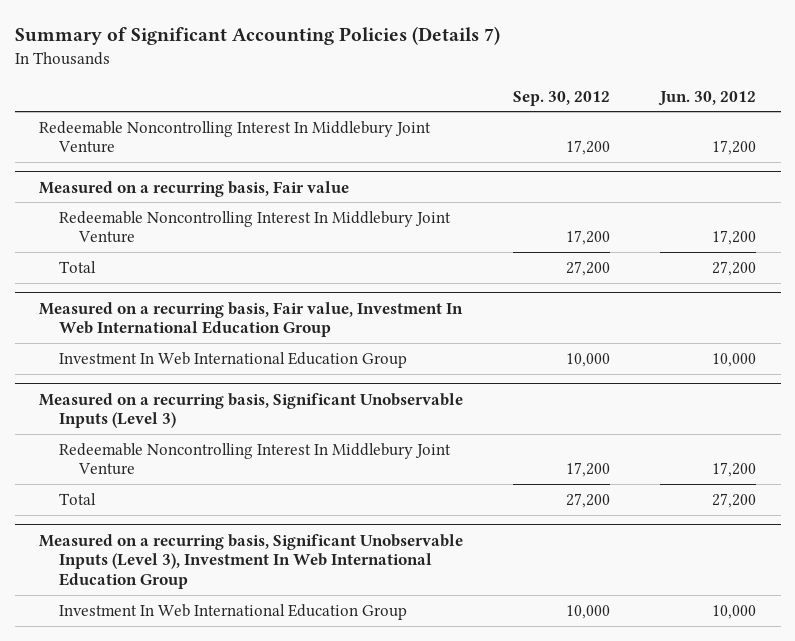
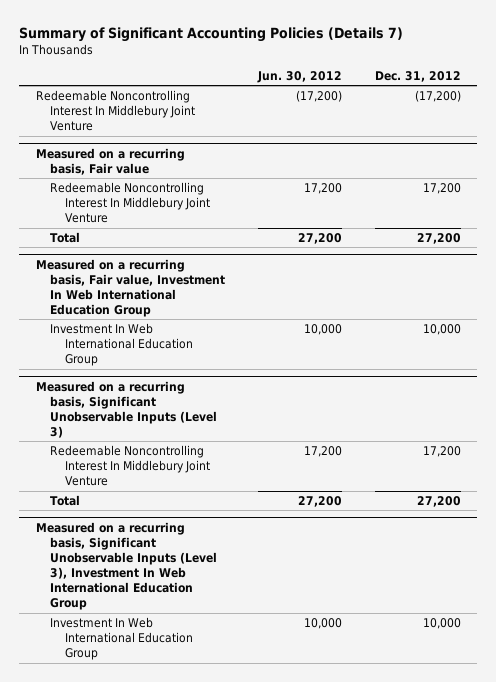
- | Sep. 30, 2012 | Jun. 30, 2012
+ | Jun. 30, 2012 | Dec. 31, 2012
- Redeemable Noncontrolling Interest In Middlebury Joint Venture | 17,200 | 17,200
+ Redeemable Noncontrolling Interest In Middlebury Joint Venture | (17,200) | (17,200)

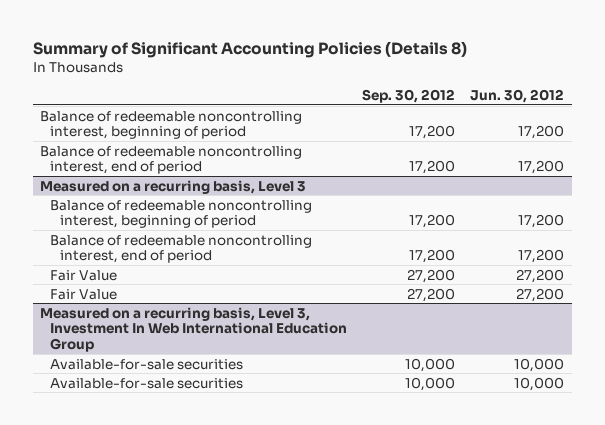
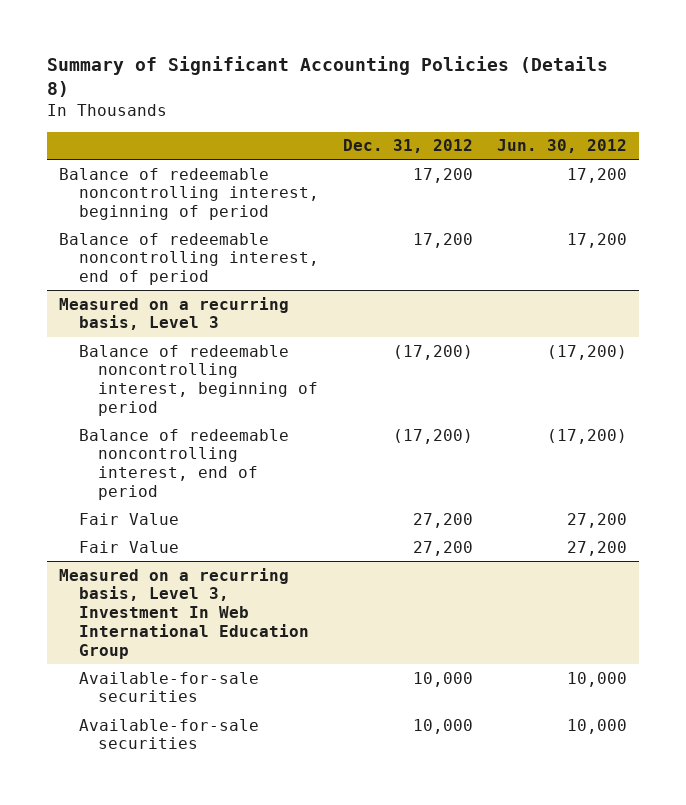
- | Sep. 30, 2012 | Jun. 30, 2012
+ | Dec. 31, 2012 | Jun. 30, 2012
@ Measured on a recurring basis, Level 3
- Balance of redeemable noncontrolling interest, beginning of period | 17,200 | 17,200
- Balance of redeemable noncontrolling interest, end of period | 17,200 | 17,200
+ Balance of redeemable noncontrolling interest, beginning of period | (17,200) | (17,200)
+ Balance of redeemable noncontrolling interest, end of period | (17,200) | (17,200)

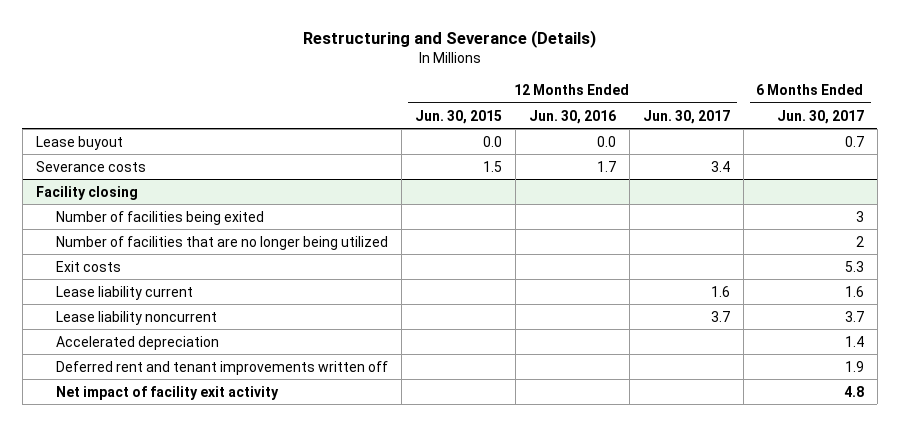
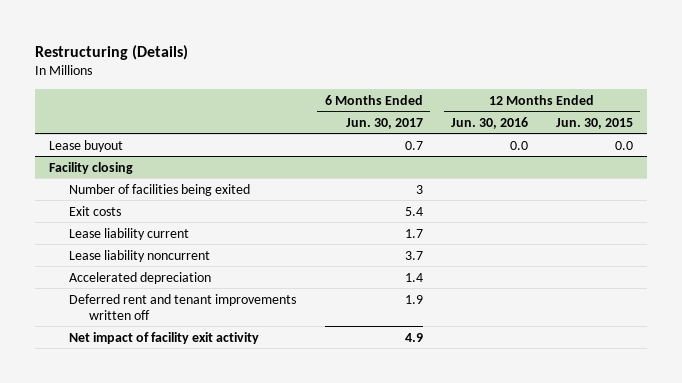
- Restructuring and Severance (Details)
+ Restructuring (Details)
- | 12 Months Ended Jun. 30, 2015 | 12 Months Ended Jun. 30, 2016 | 12 Months Ended Jun. 30, 2017 | 6 Months Ended Jun. 30, 2017
+ | 6 Months Ended Jun. 30, 2017 | 12 Months Ended Jun. 30, 2016 | 12 Months Ended Jun. 30, 2015
- Severance costs | 1.5 | 1.7 | 3.4 |
@ Facility closing
- Number of facilities that are no longer being utilized | | | | 2
- Exit costs | | | | 5.3
- Lease liability current | | | 1.6 | 1.6
+ Exit costs | 5.4 | |
+ Lease liability current | 1.7 | |
- Net impact of facility exit activity | | | | 4.8
+ Net impact of facility exit activity | 4.9 | |

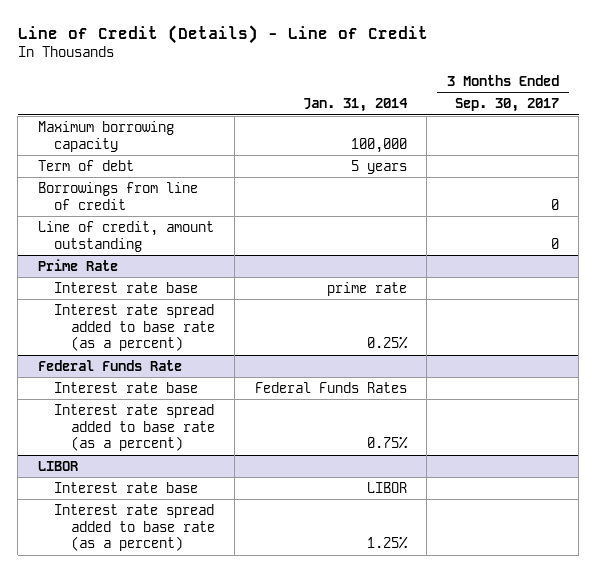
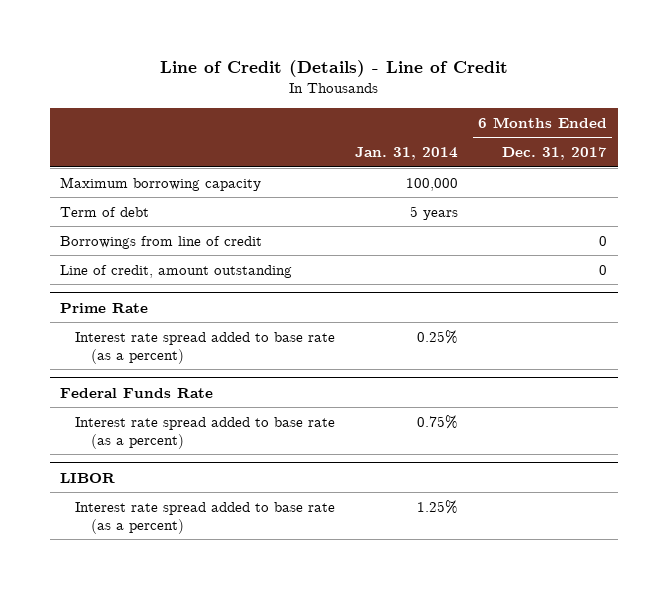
- | Jan. 31, 2014 | 3 Months Ended Sep. 30, 2017
+ | Jan. 31, 2014 | 6 Months Ended Dec. 31, 2017
@ Prime Rate
- Interest rate base | prime rate |
@ Federal Funds Rate
- Interest rate base | Federal Funds Rates |
@ LIBOR
- Interest rate base | LIBOR |

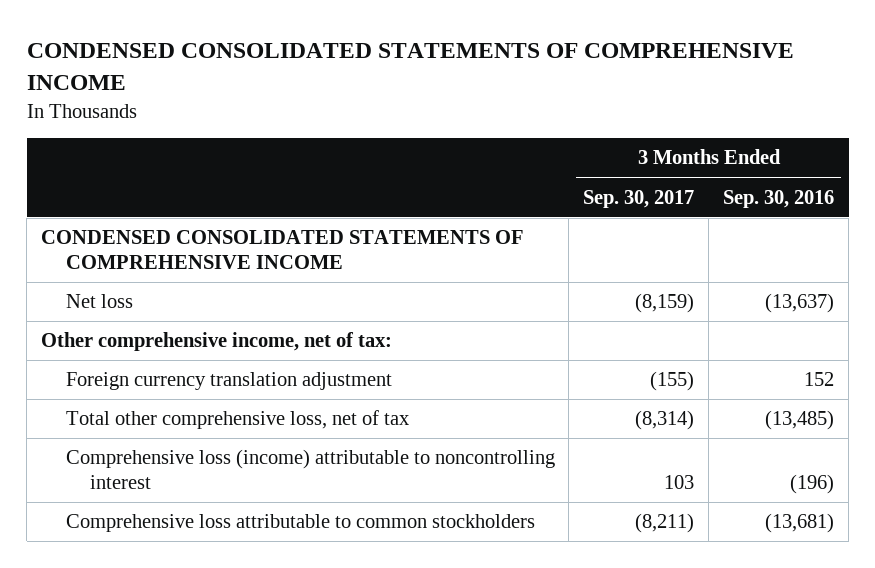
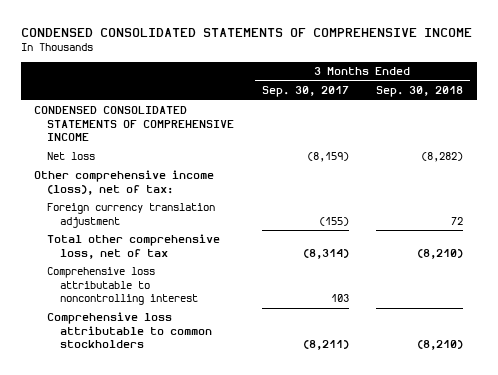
- | 3 Months Ended Sep. 30, 2017 | 3 Months Ended Sep. 30, 2016
+ | 3 Months Ended Sep. 30, 2017 | 3 Months Ended Sep. 30, 2018
- Other comprehensive income, net of tax:
+ Other comprehensive income (loss), net of tax:
- Comprehensive loss (income) attributable to noncontrolling interest | 103 | (196)
+ Comprehensive loss attributable to noncontrolling interest | 103 |

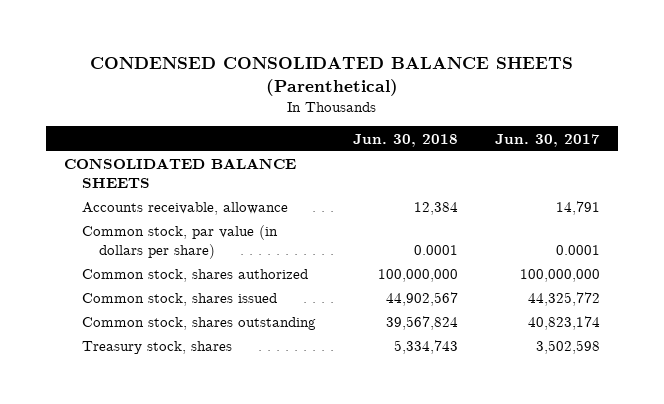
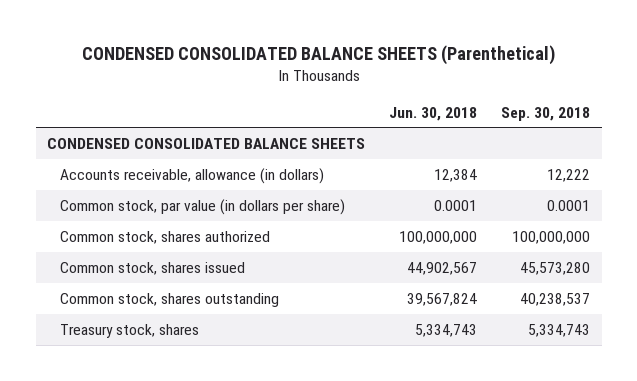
- | Jun. 30, 2018 | Jun. 30, 2017
+ | Jun. 30, 2018 | Sep. 30, 2018
- CONSOLIDATED BALANCE SHEETS
- Accounts receivable, allowance | 12,384 | 14,791
+ CONDENSED CONSOLIDATED BALANCE SHEETS
+ Accounts receivable, allowance (in dollars) | 12,384 | 12,222

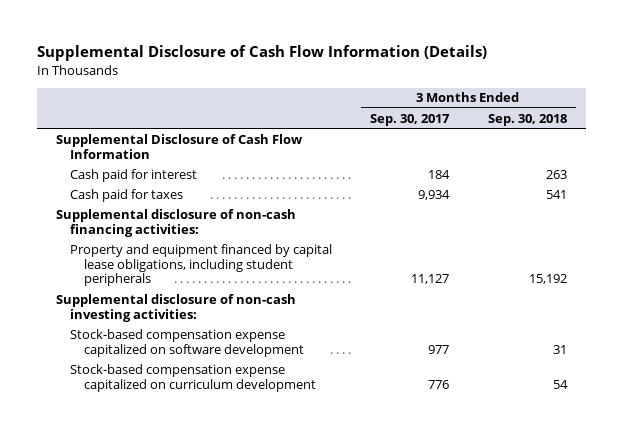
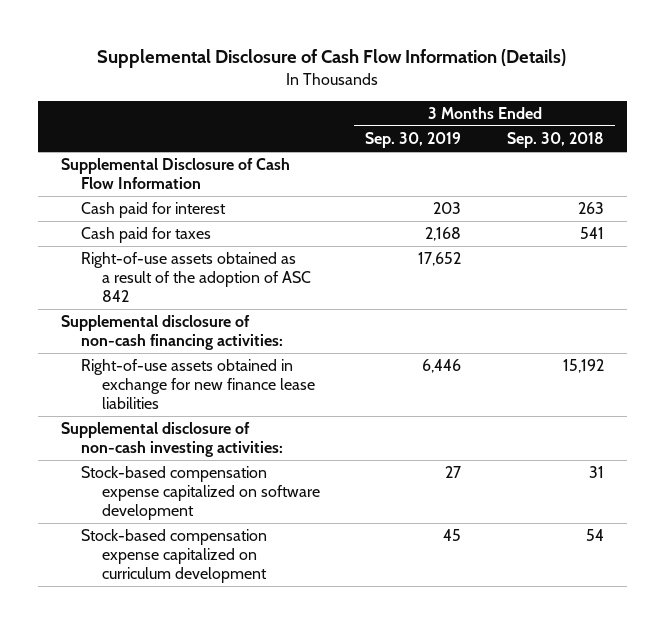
- | 3 Months Ended Sep. 30, 2017 | 3 Months Ended Sep. 30, 2018
+ | 3 Months Ended Sep. 30, 2019 | 3 Months Ended Sep. 30, 2018
+ Right-of-use assets obtained as a result of the adoption of ASC 842 | 17,652 |
- Property and equipment financed by capital lease obligations, including student peripherals | 11,127 | 15,192
+ Right-of-use assets obtained in exchange for new finance lease liabilities | 6,446 | 15,192

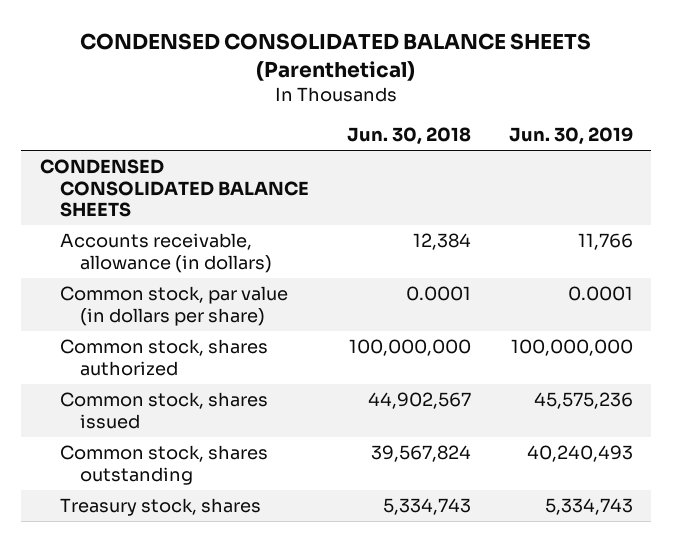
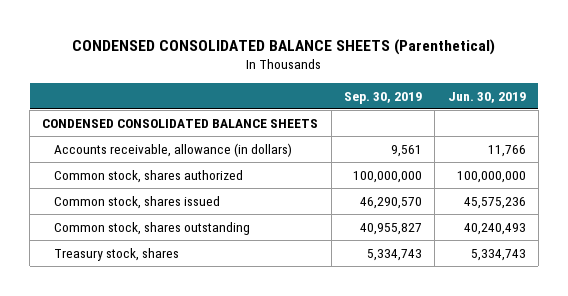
- | Jun. 30, 2018 | Jun. 30, 2019
+ | Sep. 30, 2019 | Jun. 30, 2019
- Common stock, par value (in dollars per share) | 0.0001 | 0.0001

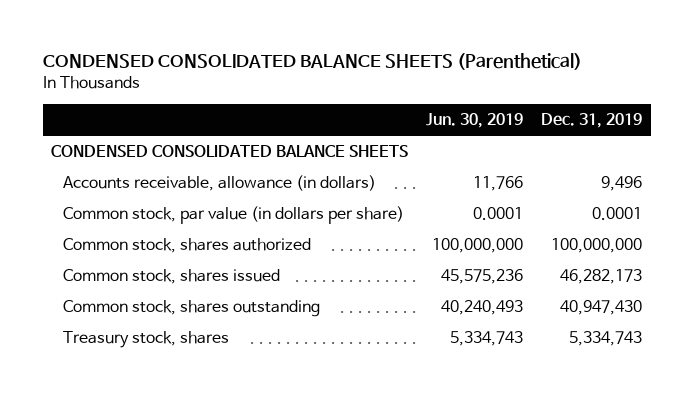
- | Sep. 30, 2019 | Jun. 30, 2019
+ | Jun. 30, 2019 | Dec. 31, 2019
+ Common stock, par value (in dollars per share) | 0.0001 | 0.0001

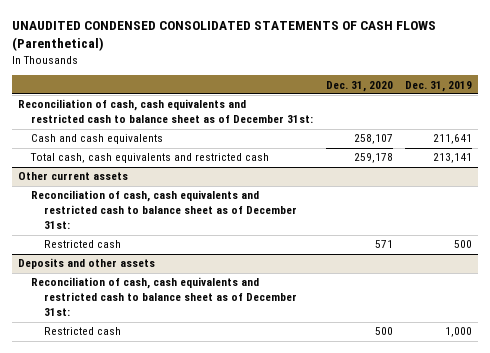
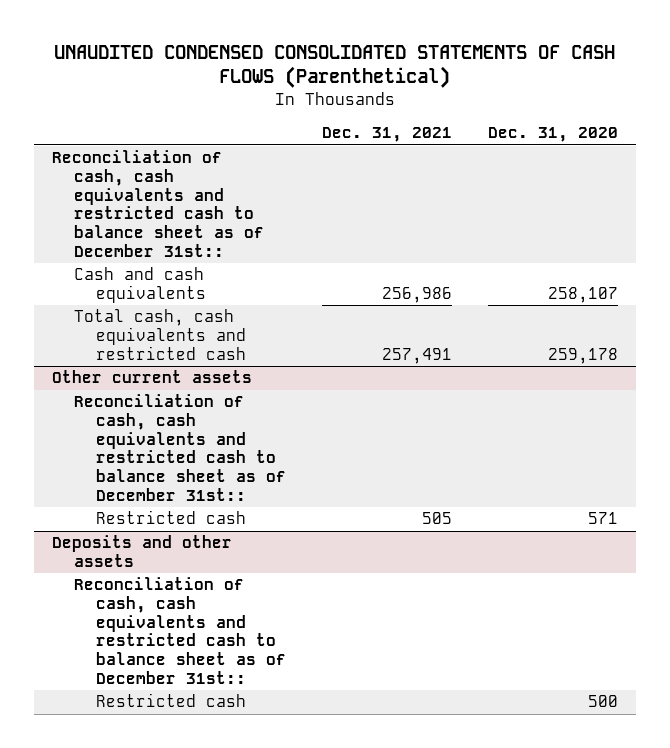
- | Dec. 31, 2020 | Dec. 31, 2019
+ | Dec. 31, 2021 | Dec. 31, 2020
- Reconciliation of cash, cash equivalents and restricted cash to balance sheet as of December 31st:
+ Reconciliation of cash, cash equivalents and restricted cash to balance sheet as of December 31st::
@ Other current assets
- Reconciliation of cash, cash equivalents and restricted cash to balance sheet as of December 31st:
+ Reconciliation of cash, cash equivalents and restricted cash to balance sheet as of December 31st::
@ Deposits and other assets
- Reconciliation of cash, cash equivalents and restricted cash to balance sheet as of December 31st:
+ Reconciliation of cash, cash equivalents and restricted cash to balance sheet as of December 31st::

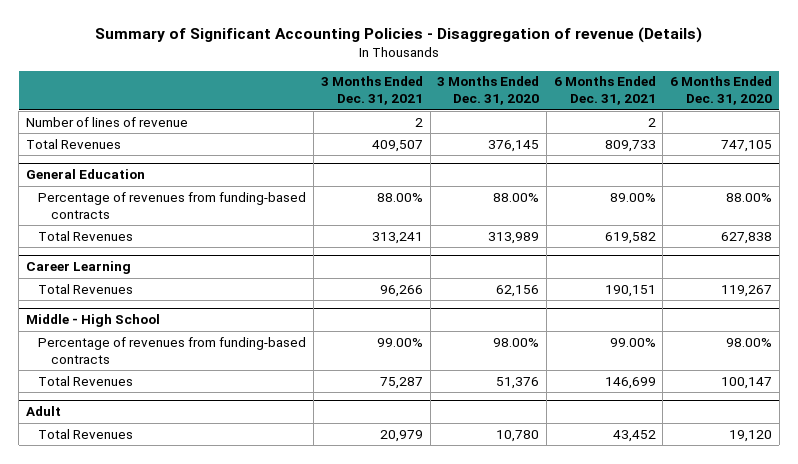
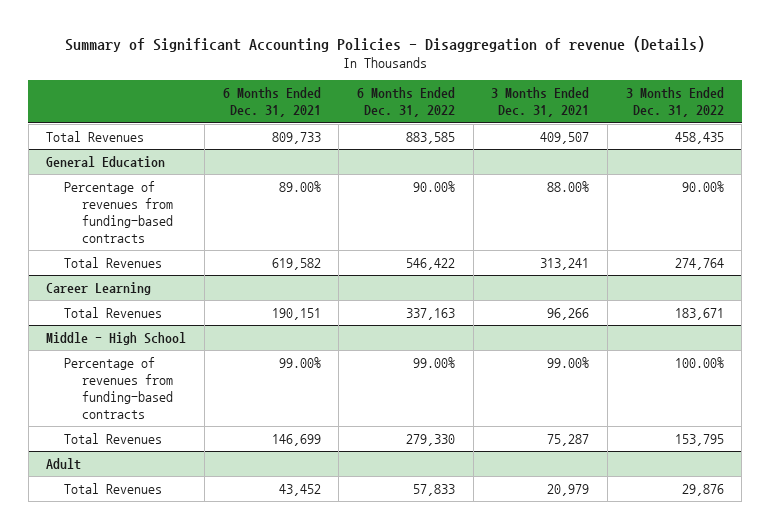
- | 3 Months Ended Dec. 31, 2021 | 3 Months Ended Dec. 31, 2020 | 6 Months Ended Dec. 31, 2021 | 6 Months Ended Dec. 31, 2020
+ | 6 Months Ended Dec. 31, 2021 | 6 Months Ended Dec. 31, 2022 | 3 Months Ended Dec. 31, 2021 | 3 Months Ended Dec. 31, 2022
- Number of lines of revenue | 2 | | 2 |

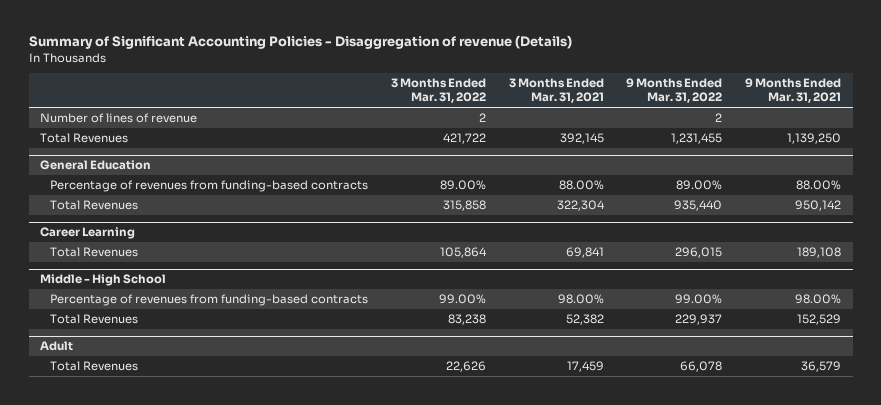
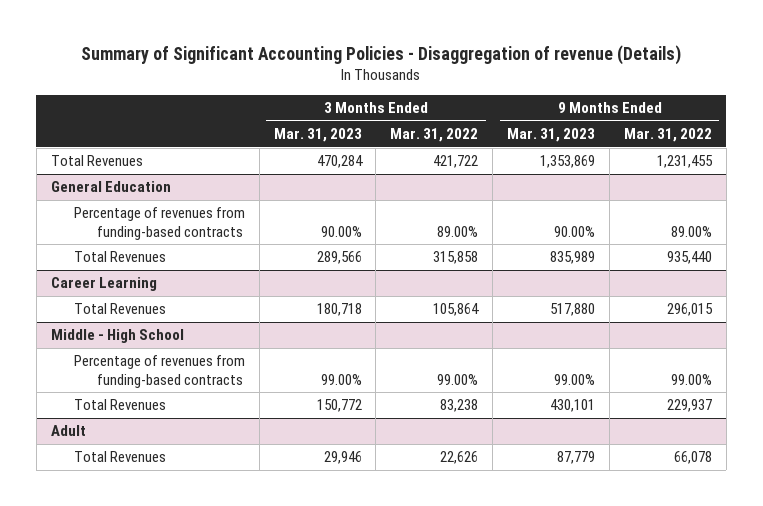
- | 3 Months Ended Mar. 31, 2022 | 3 Months Ended Mar. 31, 2021 | 9 Months Ended Mar. 31, 2022 | 9 Months Ended Mar. 31, 2021
+ | 3 Months Ended Mar. 31, 2023 | 3 Months Ended Mar. 31, 2022 | 9 Months Ended Mar. 31, 2023 | 9 Months Ended Mar. 31, 2022
- Number of lines of revenue | 2 | | 2 |

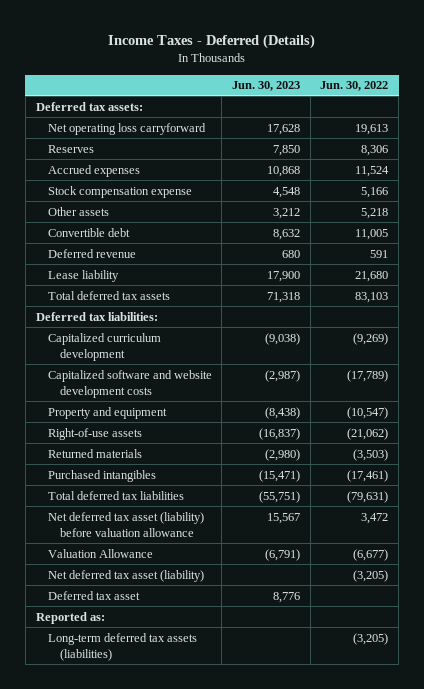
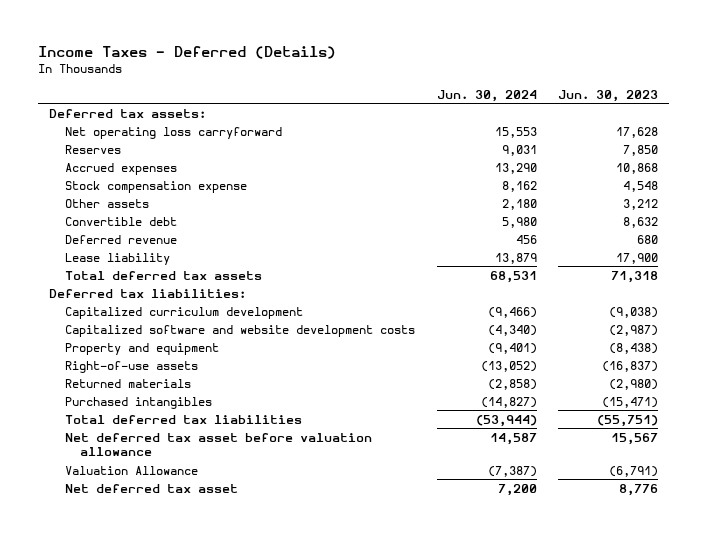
- | Jun. 30, 2023 | Jun. 30, 2022
+ | Jun. 30, 2024 | Jun. 30, 2023
- Net deferred tax asset (liability) before valuation allowance | 15,567 | 3,472
+ Net deferred tax asset before valuation allowance | 14,587 | 15,567
- Net deferred tax asset (liability) | | (3,205)
- Deferred tax asset | 8,776 |
- Reported as:
- Long-term deferred tax assets (liabilities) | | (3,205)
+ Net deferred tax asset | 7,200 | 8,776

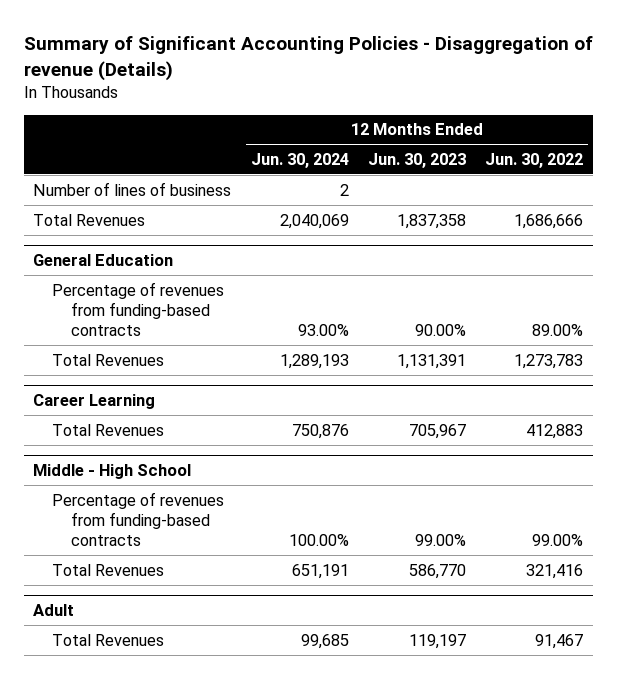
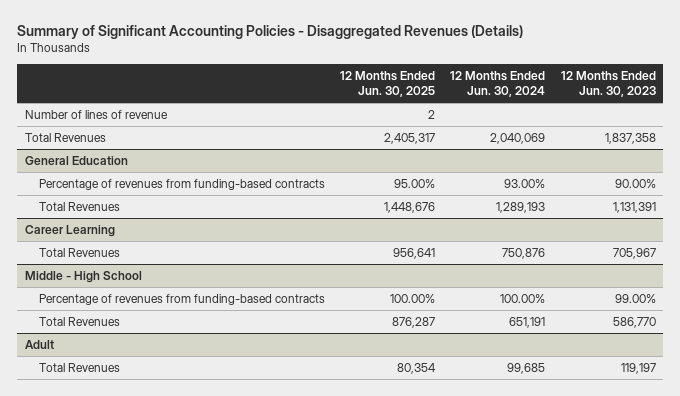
- Summary of Significant Accounting Policies - Disaggregation of revenue (Details)
+ Summary of Significant Accounting Policies - Disaggregated Revenues (Details)
- | 12 Months Ended Jun. 30, 2024 | 12 Months Ended Jun. 30, 2023 | 12 Months Ended Jun. 30, 2022
+ | 12 Months Ended Jun. 30, 2025 | 12 Months Ended Jun. 30, 2024 | 12 Months Ended Jun. 30, 2023
- Number of lines of business | 2 | |
+ Number of lines of revenue | 2 | |

